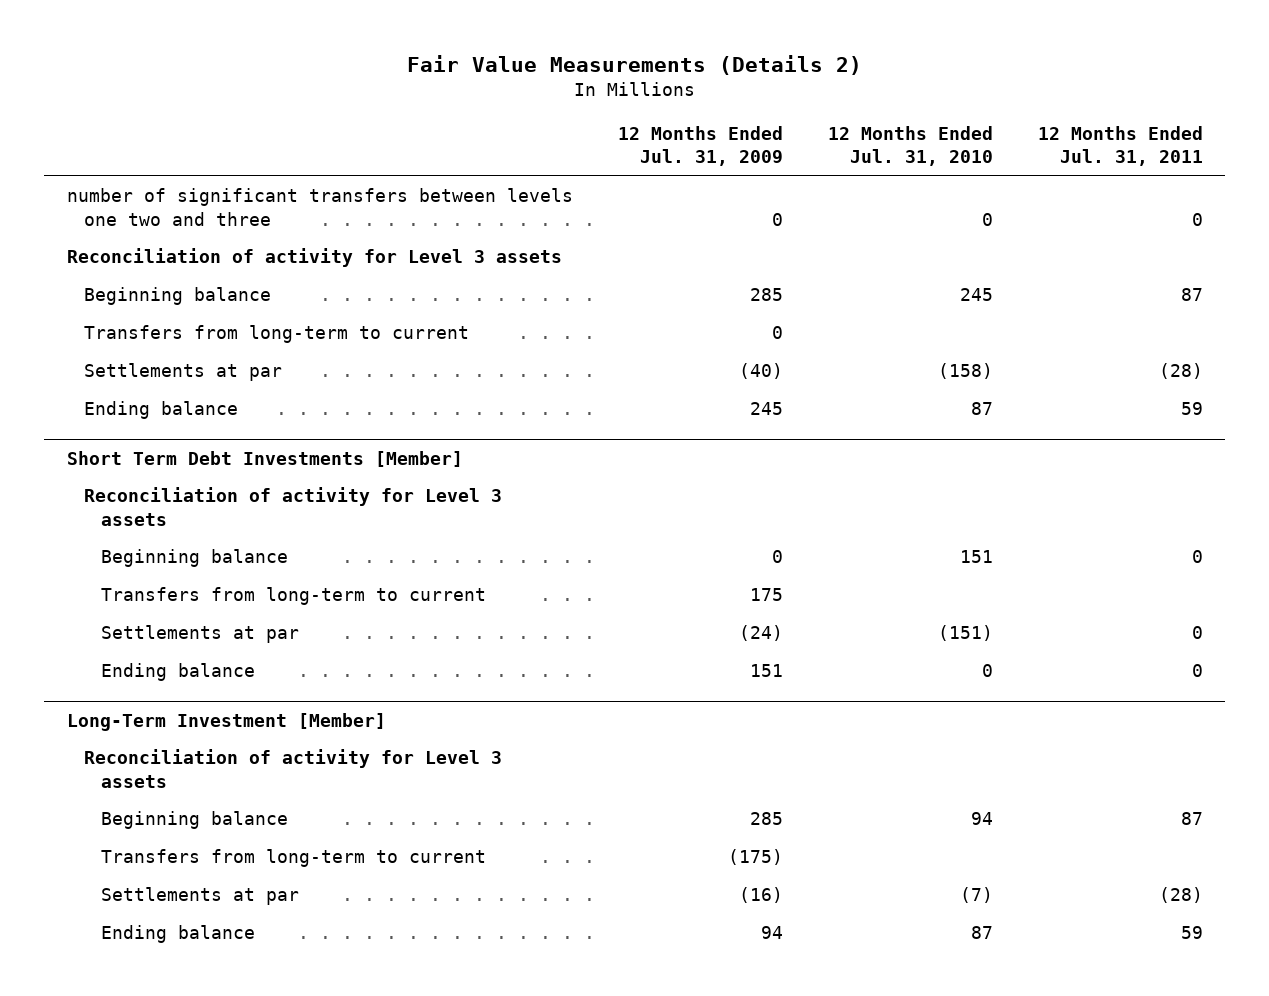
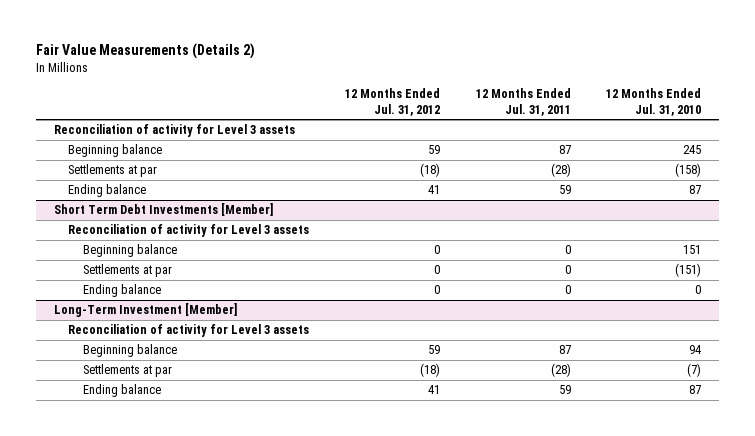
- | 12 Months Ended Jul. 31, 2009 | 12 Months Ended Jul. 31, 2010 | 12 Months Ended Jul. 31, 2011
+ | 12 Months Ended Jul. 31, 2012 | 12 Months Ended Jul. 31, 2011 | 12 Months Ended Jul. 31, 2010
- number of significant transfers between levels one two and three | 0 | 0 | 0
- Transfers from long-term to current | 0 | |
@ Short Term Debt Investments [Member]
- Transfers from long-term to current | 175 | |
@ Long-Term Investment [Member]
- Transfers from long-term to current | (175) | |

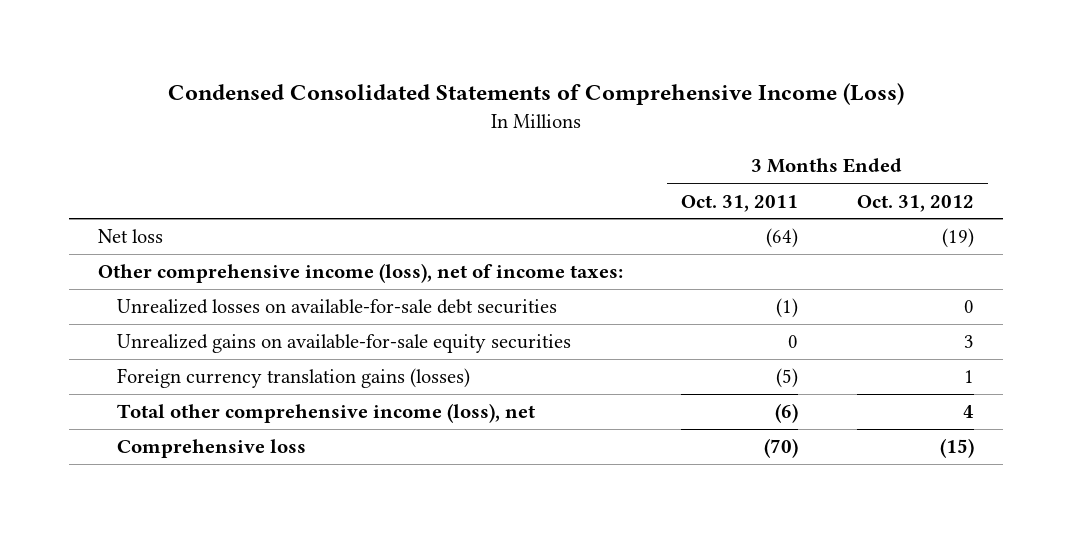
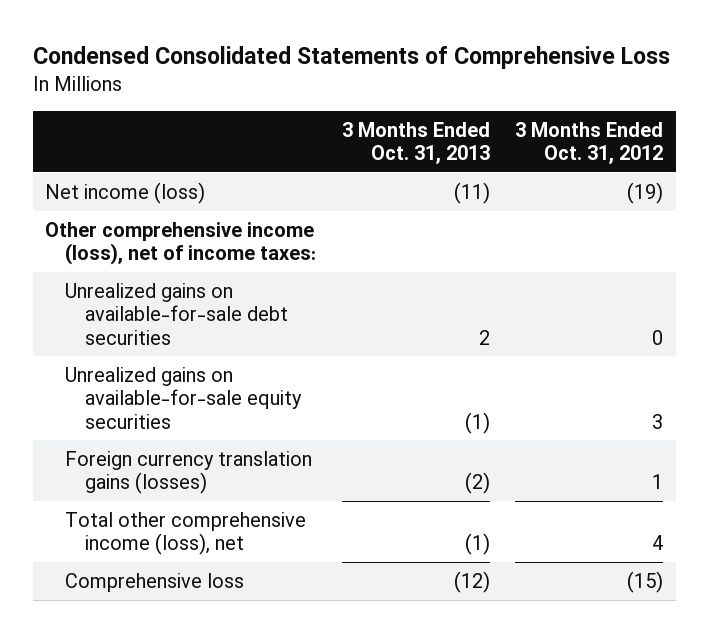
- Condensed Consolidated Statements of Comprehensive Income (Loss)
+ Condensed Consolidated Statements of Comprehensive Loss
- | 3 Months Ended Oct. 31, 2011 | 3 Months Ended Oct. 31, 2012
+ | 3 Months Ended Oct. 31, 2013 | 3 Months Ended Oct. 31, 2012
- Net loss | (64) | (19)
+ Net income (loss) | (11) | (19)
- Unrealized losses on available-for-sale debt securities | (1) | 0
+ Unrealized gains on available-for-sale debt securities | 2 | 0

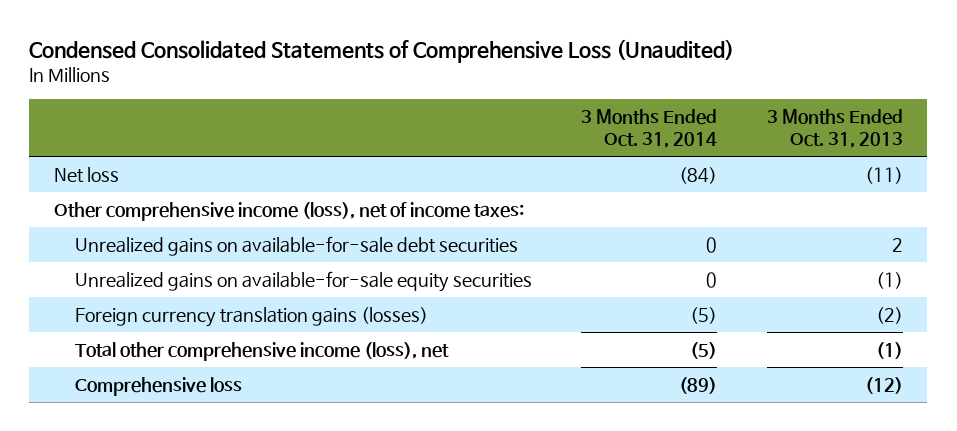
- Condensed Consolidated Statements of Comprehensive Loss
+ Condensed Consolidated Statements of Comprehensive Loss (Unaudited)
- | 3 Months Ended Oct. 31, 2013 | 3 Months Ended Oct. 31, 2012
+ | 3 Months Ended Oct. 31, 2014 | 3 Months Ended Oct. 31, 2013
- Net income (loss) | (11) | (19)
+ Net loss | (84) | (11)

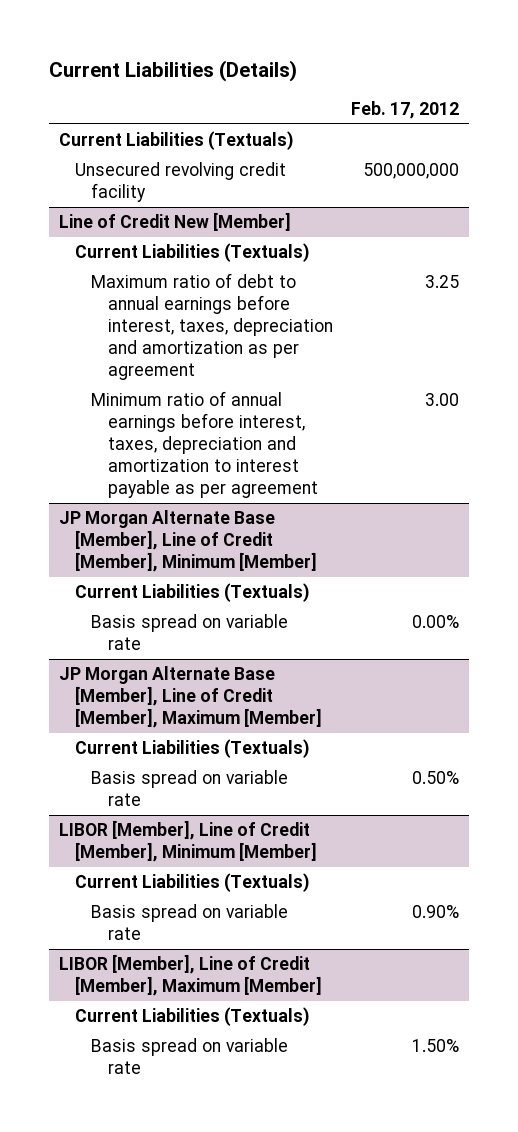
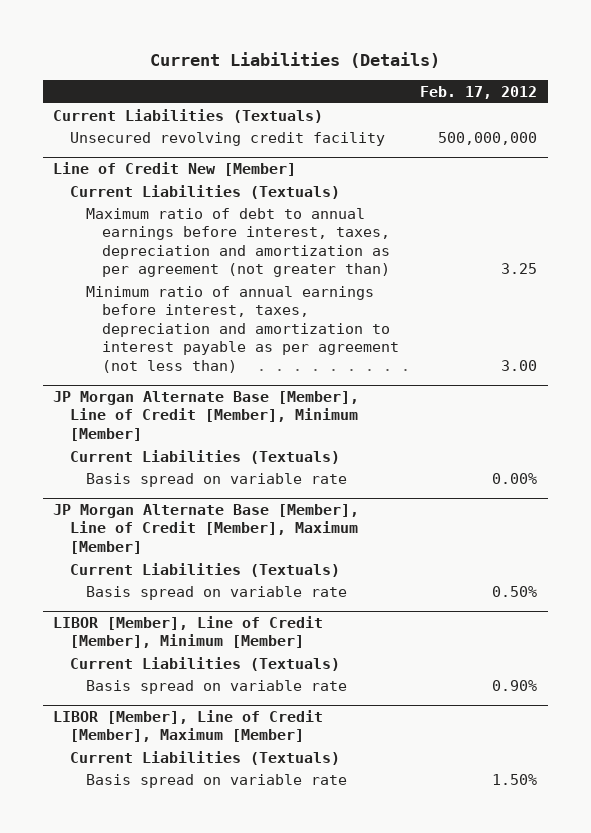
@ Line of Credit New [Member]
- Maximum ratio of debt to annual earnings before interest, taxes, depreciation and amortization as per agreement | 3.25
- Minimum ratio of annual earnings before interest, taxes, depreciation and amortization to interest payable as per agreement | 3.00
+ Maximum ratio of debt to annual earnings before interest, taxes, depreciation and amortization as per agreement (not greater than) | 3.25
+ Minimum ratio of annual earnings before interest, taxes, depreciation and amortization to interest payable as per agreement (not less than) | 3.00

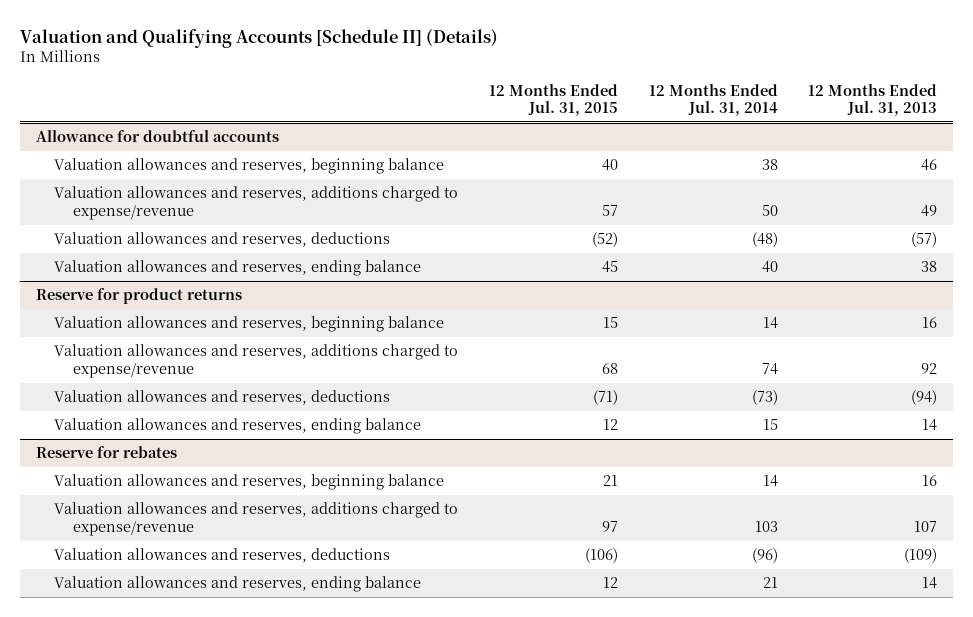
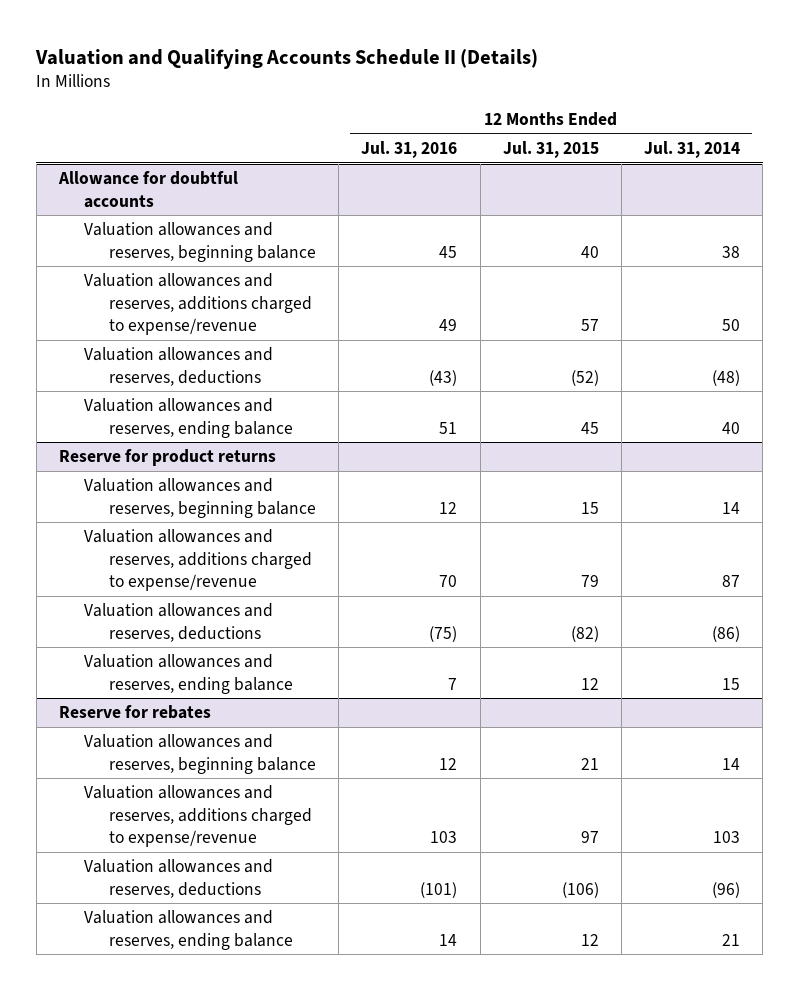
- Valuation and Qualifying Accounts [Schedule II] (Details)
+ Valuation and Qualifying Accounts Schedule II (Details)
- | 12 Months Ended Jul. 31, 2015 | 12 Months Ended Jul. 31, 2014 | 12 Months Ended Jul. 31, 2013
+ | 12 Months Ended Jul. 31, 2016 | 12 Months Ended Jul. 31, 2015 | 12 Months Ended Jul. 31, 2014
@ Reserve for product returns
- Valuation allowances and reserves, additions charged to expense/revenue | 68 | 74 | 92
- Valuation allowances and reserves, deductions | (71) | (73) | (94)
+ Valuation allowances and reserves, additions charged to expense/revenue | 70 | 79 | 87
+ Valuation allowances and reserves, deductions | (75) | (82) | (86)

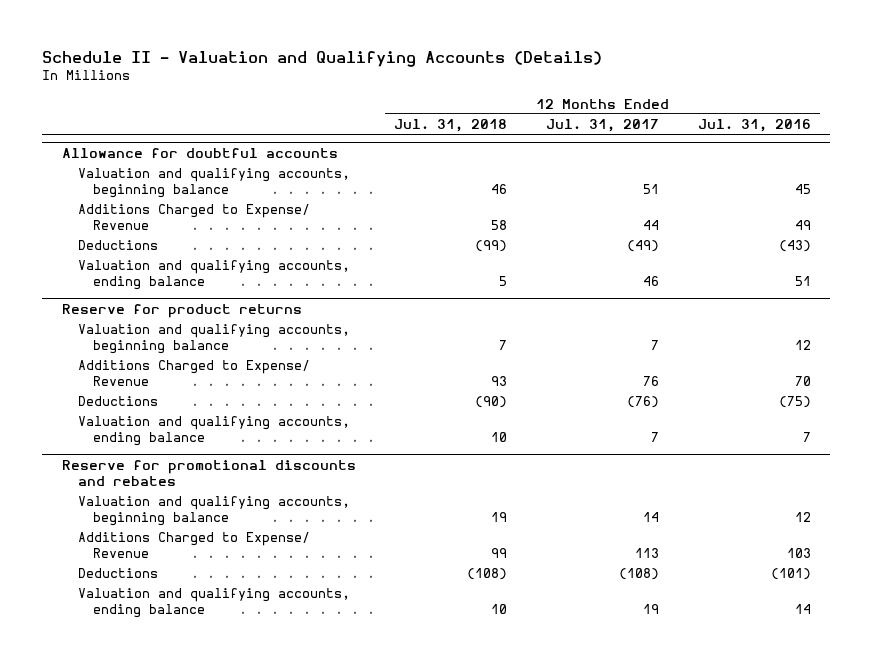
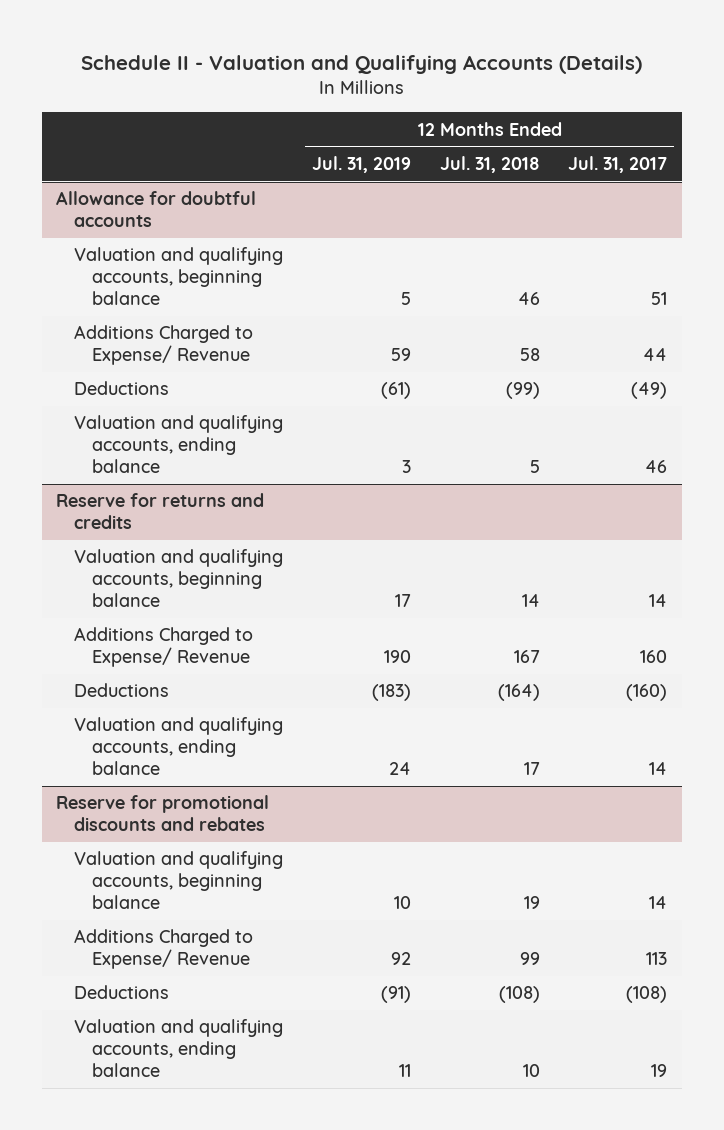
- | 12 Months Ended Jul. 31, 2018 | 12 Months Ended Jul. 31, 2017 | 12 Months Ended Jul. 31, 2016
+ | 12 Months Ended Jul. 31, 2019 | 12 Months Ended Jul. 31, 2018 | 12 Months Ended Jul. 31, 2017
- Reserve for product returns
- Valuation and qualifying accounts, beginning balance | 7 | 7 | 12
- Additions Charged to Expense/ Revenue | 93 | 76 | 70
- Deductions | (90) | (76) | (75)
- Valuation and qualifying accounts, ending balance | 10 | 7 | 7
+ Reserve for returns and credits
+ Valuation and qualifying accounts, beginning balance | 17 | 14 | 14
+ Additions Charged to Expense/ Revenue | 190 | 167 | 160
+ Deductions | (183) | (164) | (160)
+ Valuation and qualifying accounts, ending balance | 24 | 17 | 14

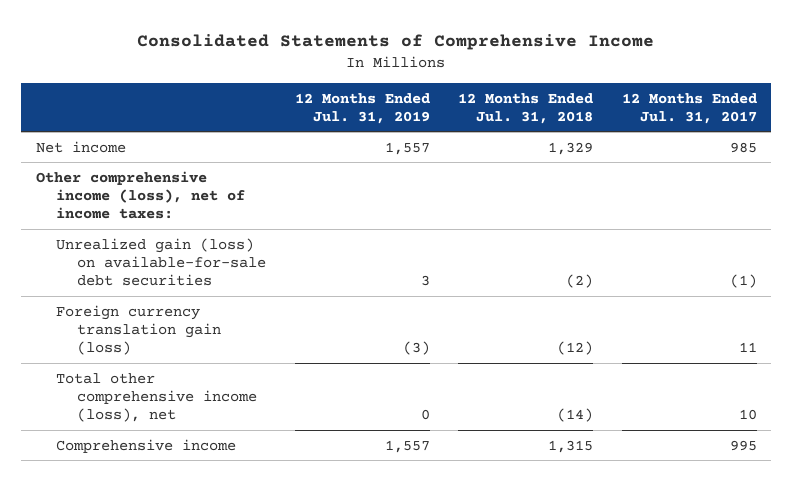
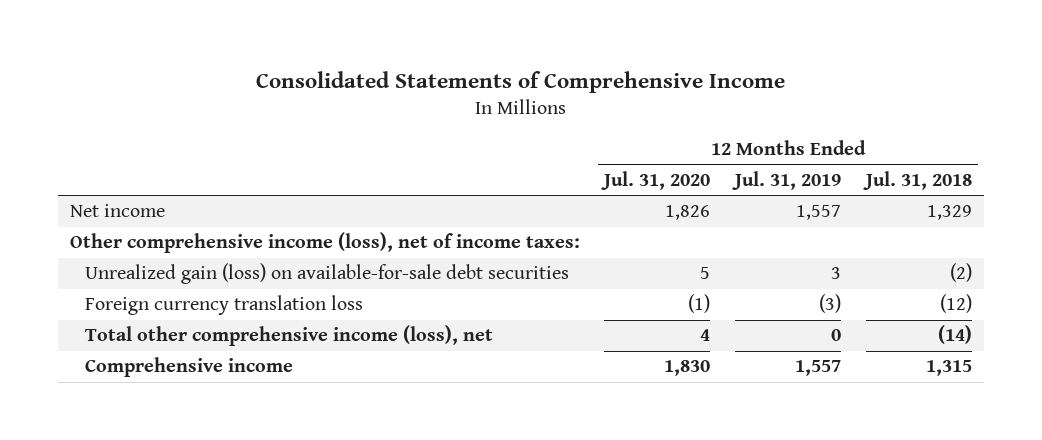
- | 12 Months Ended Jul. 31, 2019 | 12 Months Ended Jul. 31, 2018 | 12 Months Ended Jul. 31, 2017
+ | 12 Months Ended Jul. 31, 2020 | 12 Months Ended Jul. 31, 2019 | 12 Months Ended Jul. 31, 2018
- Foreign currency translation gain (loss) | (3) | (12) | 11
+ Foreign currency translation loss | (1) | (3) | (12)

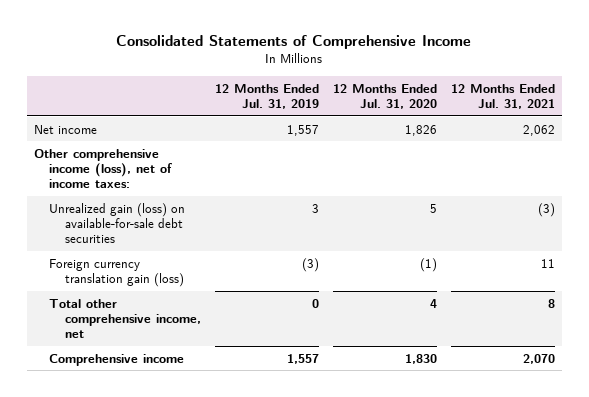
- | 12 Months Ended Jul. 31, 2020 | 12 Months Ended Jul. 31, 2019 | 12 Months Ended Jul. 31, 2018
+ | 12 Months Ended Jul. 31, 2019 | 12 Months Ended Jul. 31, 2020 | 12 Months Ended Jul. 31, 2021
- Foreign currency translation loss | (1) | (3) | (12)
- Total other comprehensive income (loss), net | 4 | 0 | (14)
+ Foreign currency translation gain (loss) | (3) | (1) | 11
+ Total other comprehensive income, net | 0 | 4 | 8

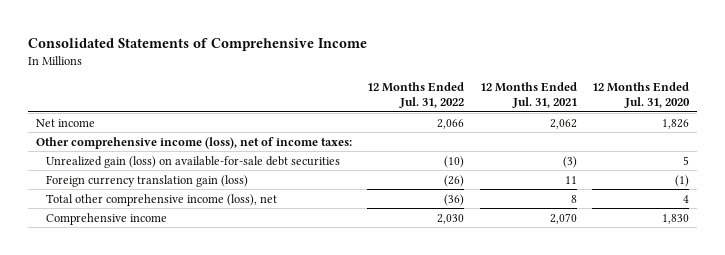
- | 12 Months Ended Jul. 31, 2019 | 12 Months Ended Jul. 31, 2020 | 12 Months Ended Jul. 31, 2021
+ | 12 Months Ended Jul. 31, 2022 | 12 Months Ended Jul. 31, 2021 | 12 Months Ended Jul. 31, 2020
- Total other comprehensive income, net | 0 | 4 | 8
+ Total other comprehensive income (loss), net | (36) | 8 | 4

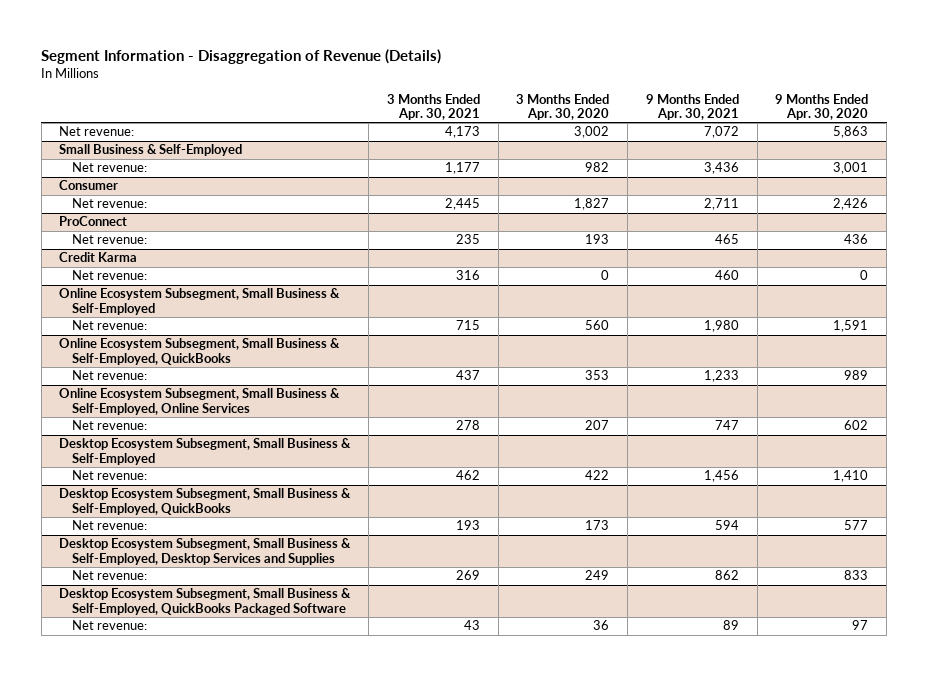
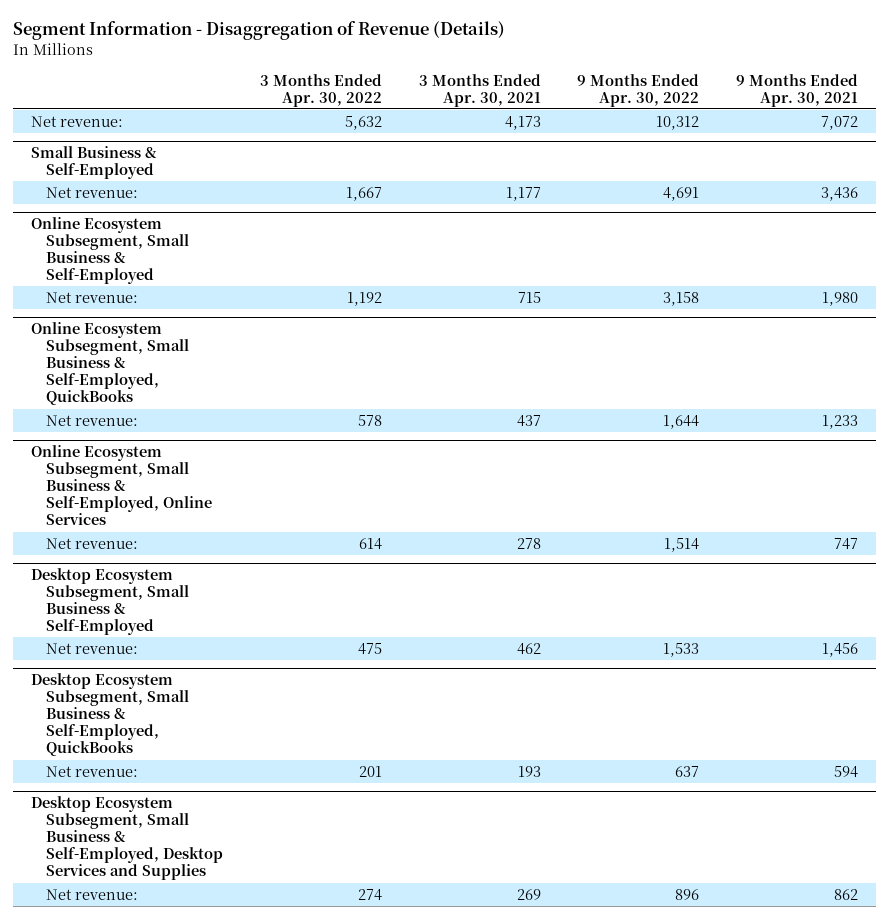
- | 3 Months Ended Apr. 30, 2021 | 3 Months Ended Apr. 30, 2020 | 9 Months Ended Apr. 30, 2021 | 9 Months Ended Apr. 30, 2020
+ | 3 Months Ended Apr. 30, 2022 | 3 Months Ended Apr. 30, 2021 | 9 Months Ended Apr. 30, 2022 | 9 Months Ended Apr. 30, 2021
- Consumer
- Net revenue: | 2,445 | 1,827 | 2,711 | 2,426
- ProConnect
- Net revenue: | 235 | 193 | 465 | 436
- Credit Karma
- Net revenue: | 316 | 0 | 460 | 0
- Desktop Ecosystem Subsegment, Small Business & Self-Employed, QuickBooks Packaged Software
- Net revenue: | 43 | 36 | 89 | 97

